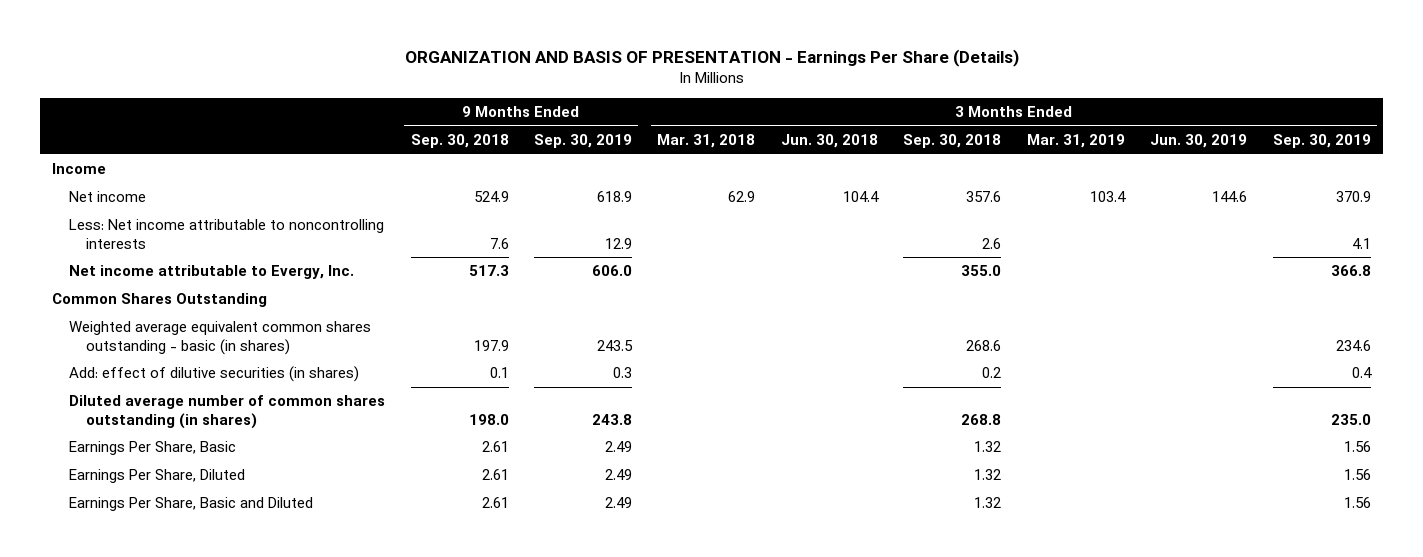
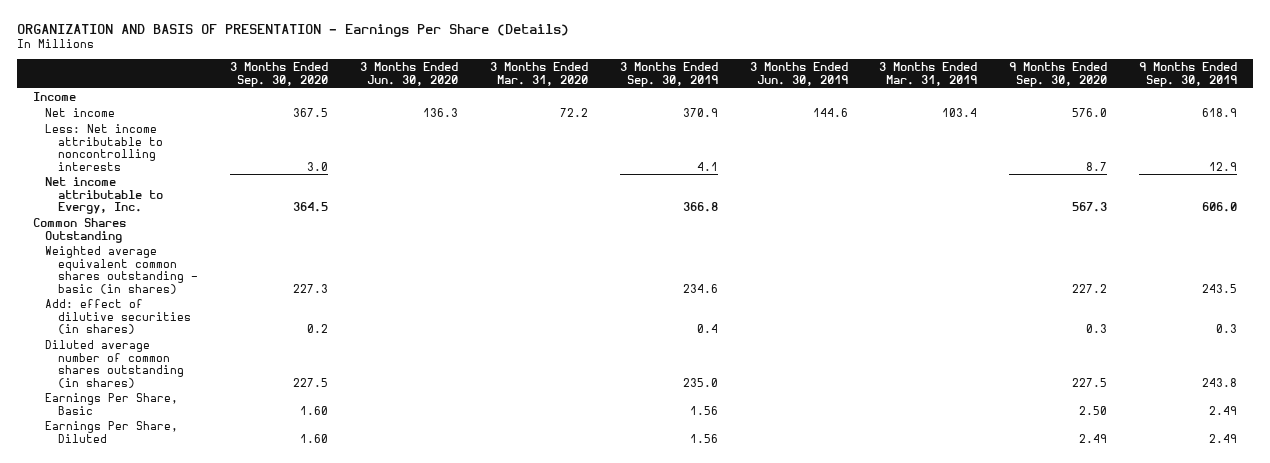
- | 9 Months Ended Sep. 30, 2018 | 9 Months Ended Sep. 30, 2019 | 3 Months Ended Mar. 31, 2018 | 3 Months Ended Jun. 30, 2018 | 3 Months Ended Sep. 30, 2018 | 3 Months Ended Mar. 31, 2019 | 3 Months Ended Jun. 30, 2019 | 3 Months Ended Sep. 30, 2019
+ | 3 Months Ended Sep. 30, 2020 | 3 Months Ended Jun. 30, 2020 | 3 Months Ended Mar. 31, 2020 | 3 Months Ended Sep. 30, 2019 | 3 Months Ended Jun. 30, 2019 | 3 Months Ended Mar. 31, 2019 | 9 Months Ended Sep. 30, 2020 | 9 Months Ended Sep. 30, 2019
- Earnings Per Share, Basic and Diluted | 2.61 | 2.49 | | | 1.32 | | | 1.56

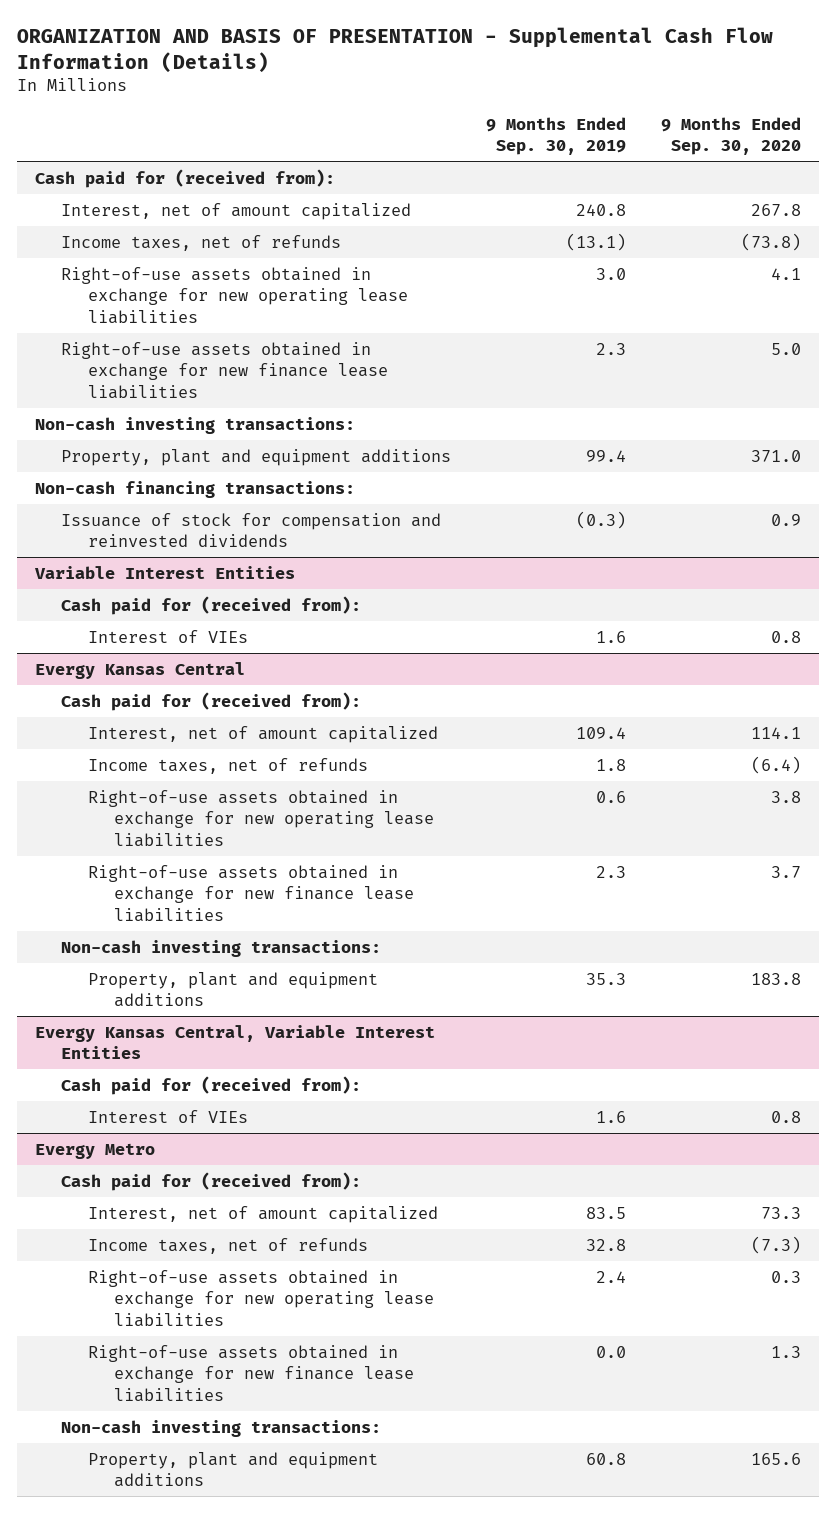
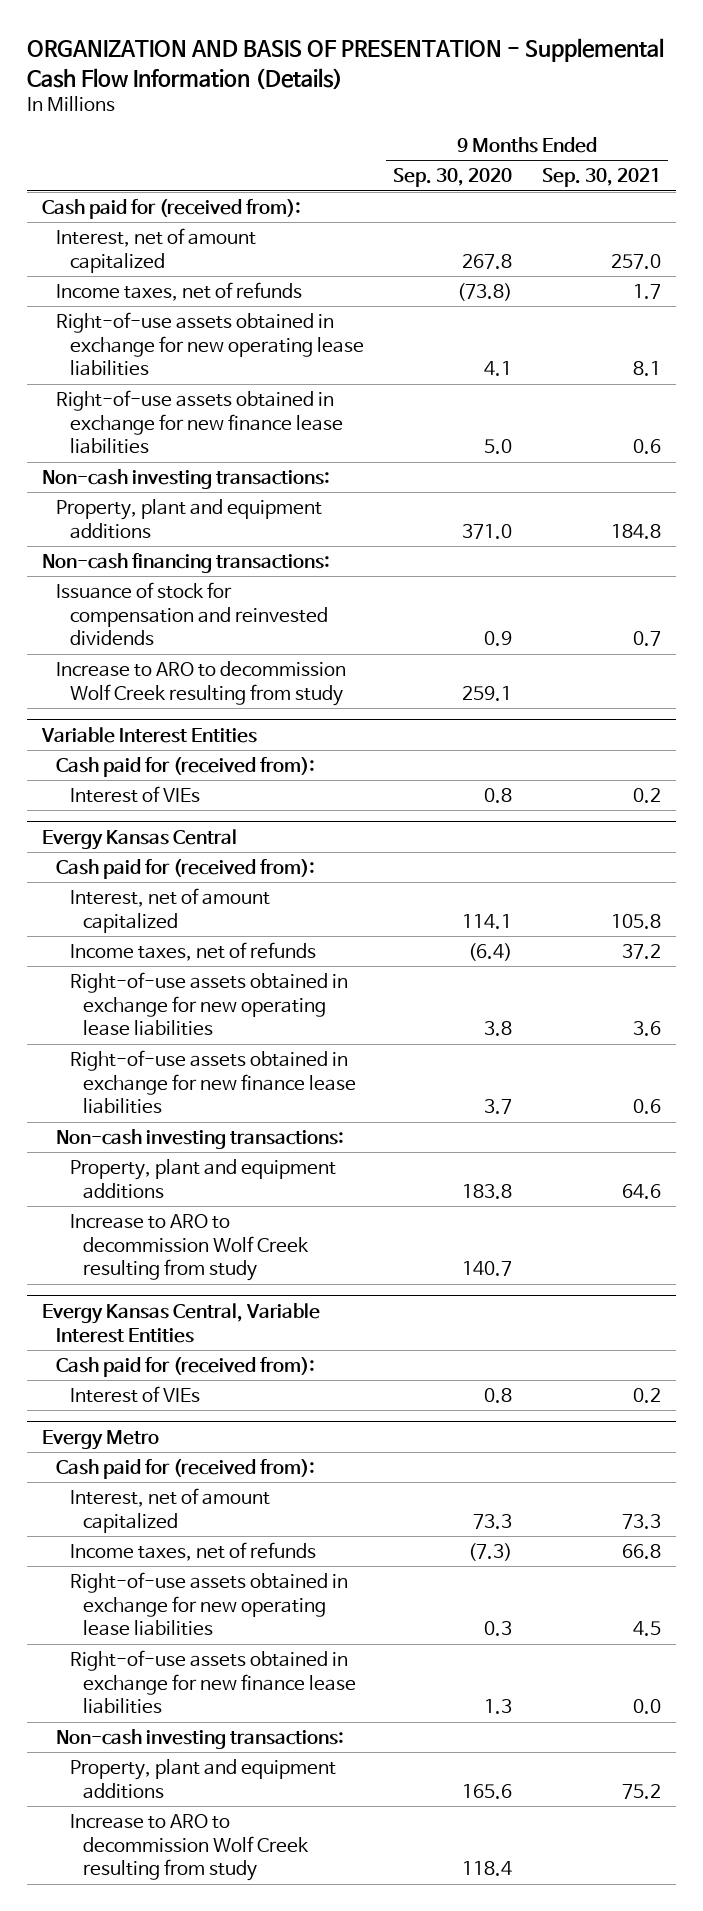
- | 9 Months Ended Sep. 30, 2019 | 9 Months Ended Sep. 30, 2020
+ | 9 Months Ended Sep. 30, 2020 | 9 Months Ended Sep. 30, 2021
+ Increase to ARO to decommission Wolf Creek resulting from study | 259.1 |
@ Evergy Kansas Central
+ Increase to ARO to decommission Wolf Creek resulting from study | 140.7 |
@ Evergy Metro
+ Increase to ARO to decommission Wolf Creek resulting from study | 118.4 |

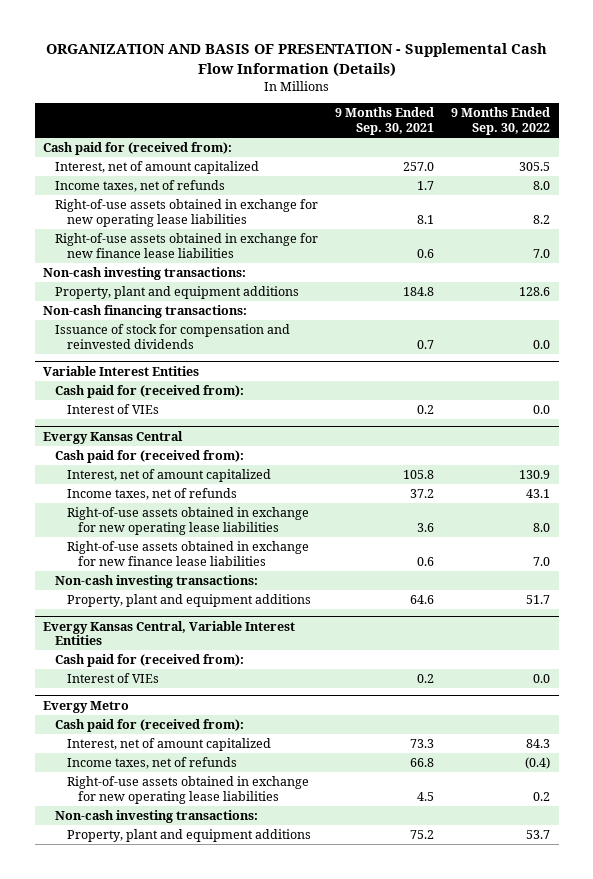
- | 9 Months Ended Sep. 30, 2020 | 9 Months Ended Sep. 30, 2021
+ | 9 Months Ended Sep. 30, 2021 | 9 Months Ended Sep. 30, 2022
- Increase to ARO to decommission Wolf Creek resulting from study | 259.1 |
@ Evergy Kansas Central
- Increase to ARO to decommission Wolf Creek resulting from study | 140.7 |
@ Evergy Metro
- Right-of-use assets obtained in exchange for new finance lease liabilities | 1.3 | 0.0
- Increase to ARO to decommission Wolf Creek resulting from study | 118.4 |

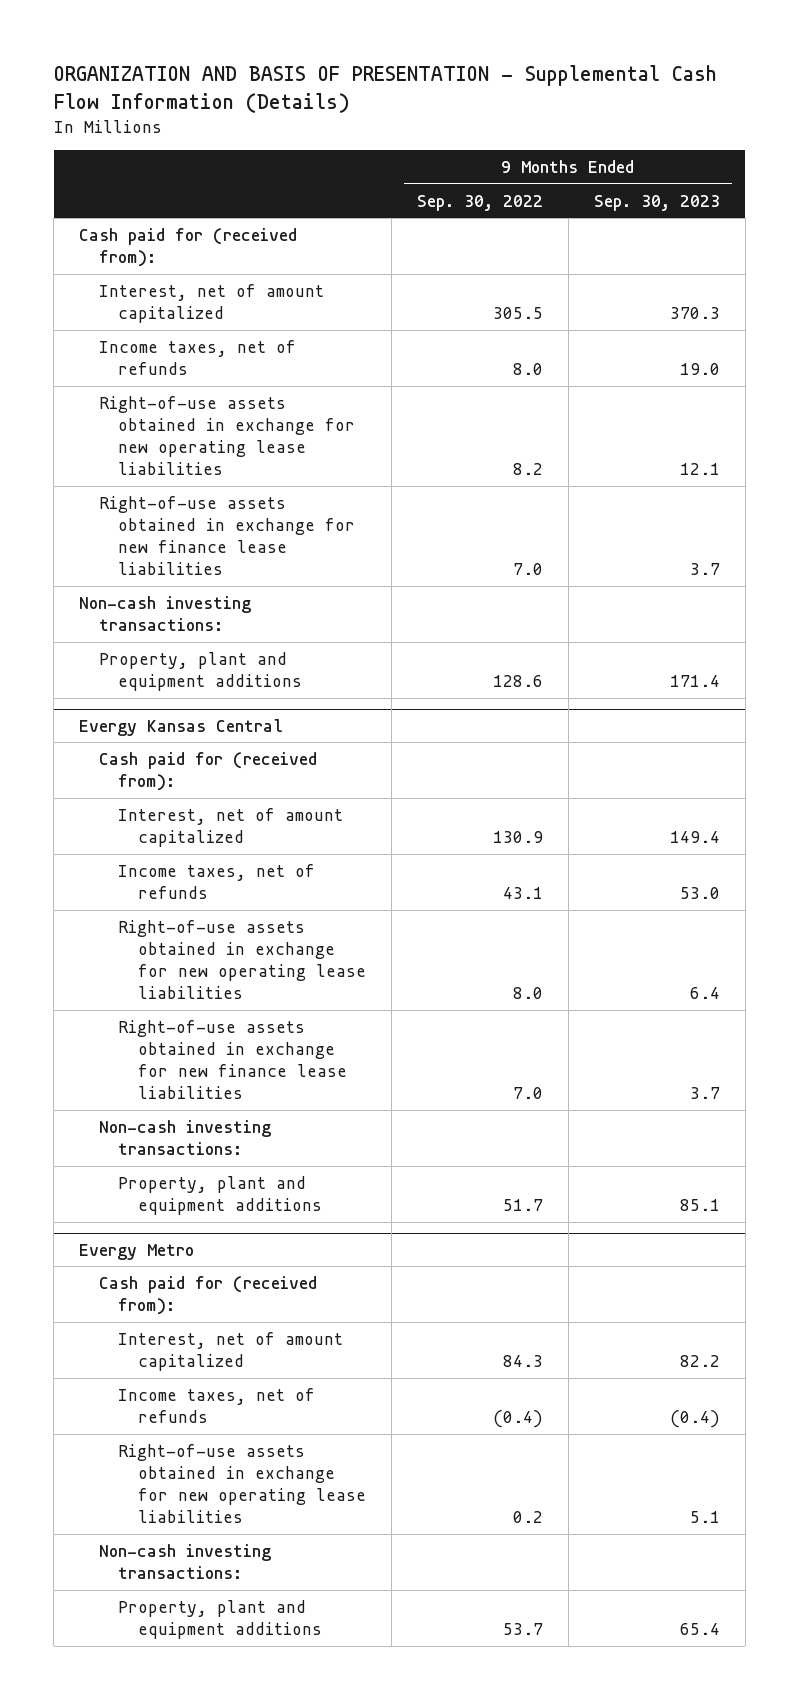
- | 9 Months Ended Sep. 30, 2021 | 9 Months Ended Sep. 30, 2022
+ | 9 Months Ended Sep. 30, 2022 | 9 Months Ended Sep. 30, 2023
- Non-cash financing transactions:
- Issuance of stock for compensation and reinvested dividends | 0.7 | 0.0
- Variable Interest Entities
- Cash paid for (received from):
- Interest of VIEs | 0.2 | 0.0
- Evergy Kansas Central, Variable Interest Entities
- Cash paid for (received from):
- Interest of VIEs | 0.2 | 0.0

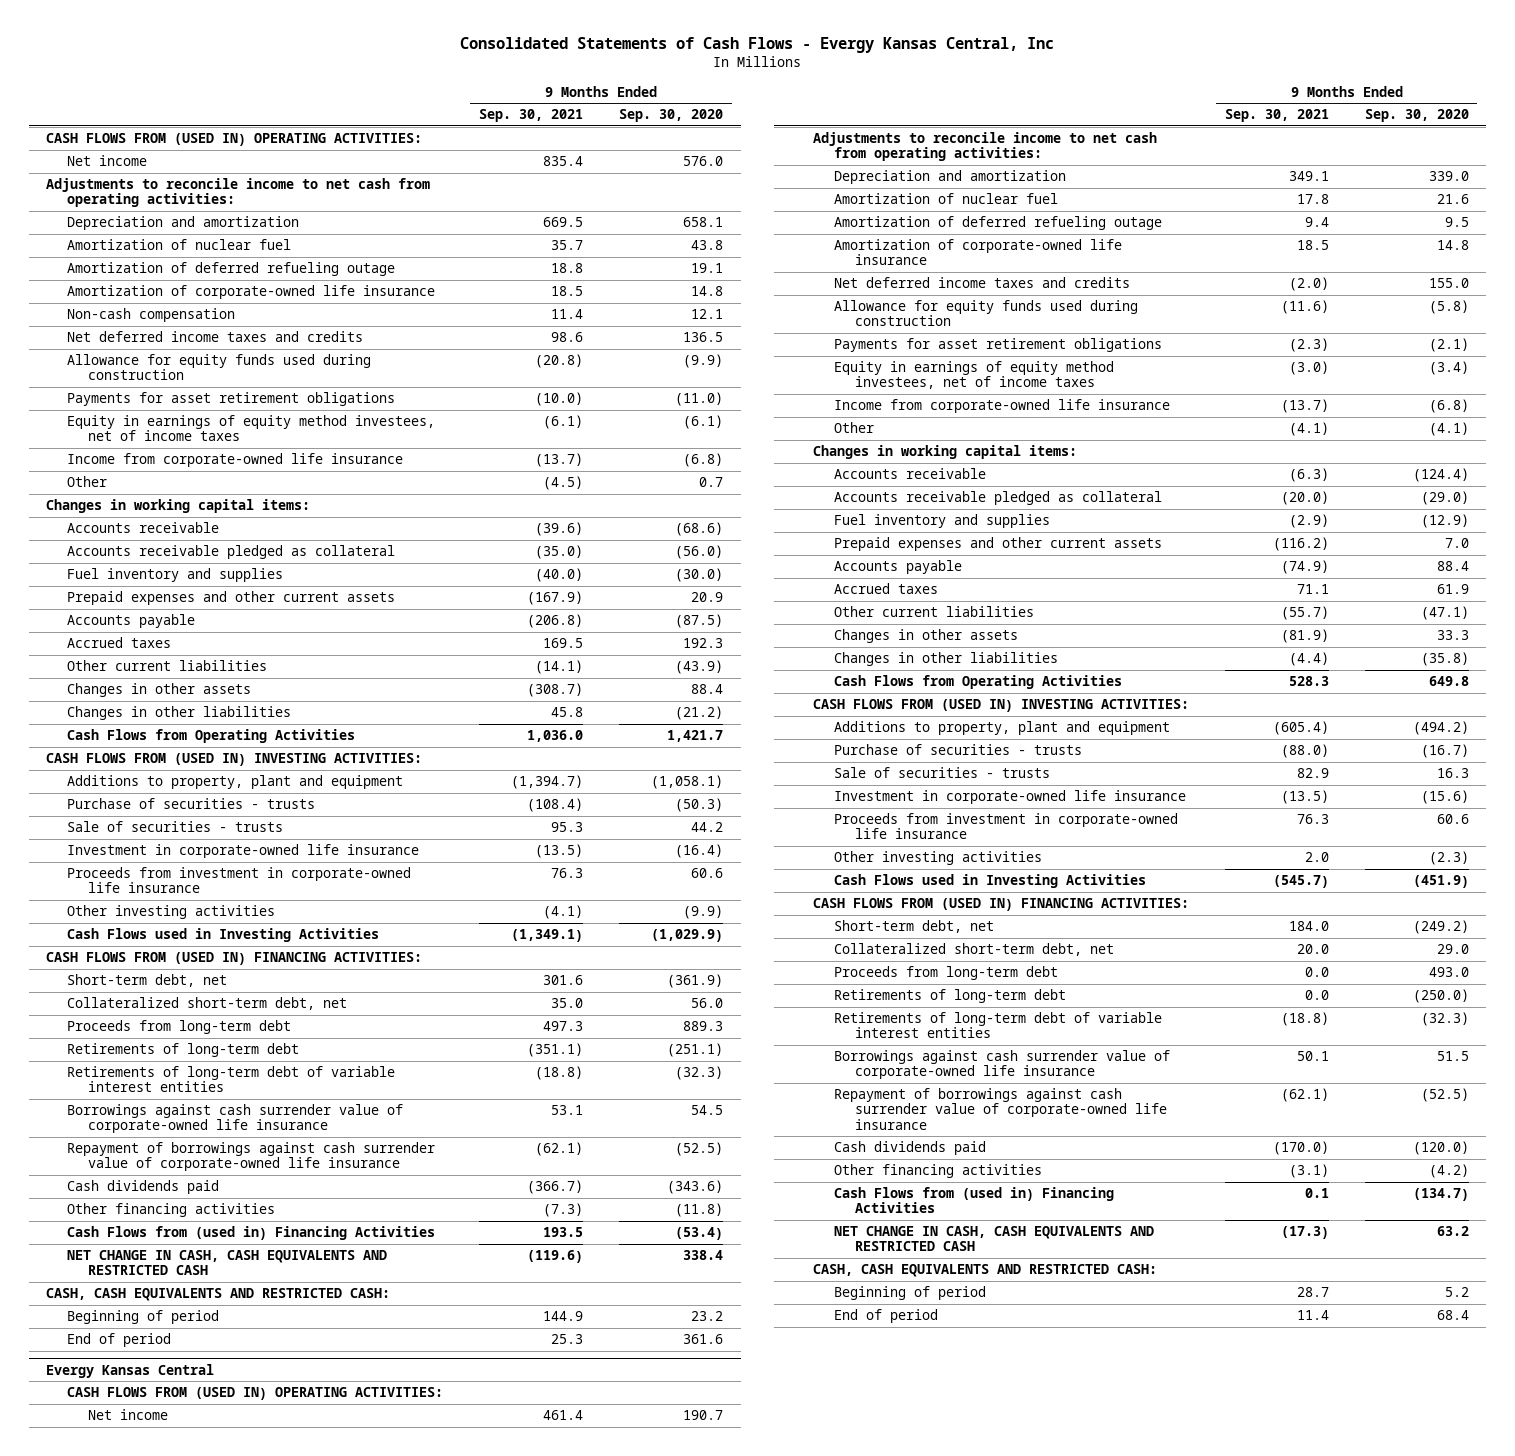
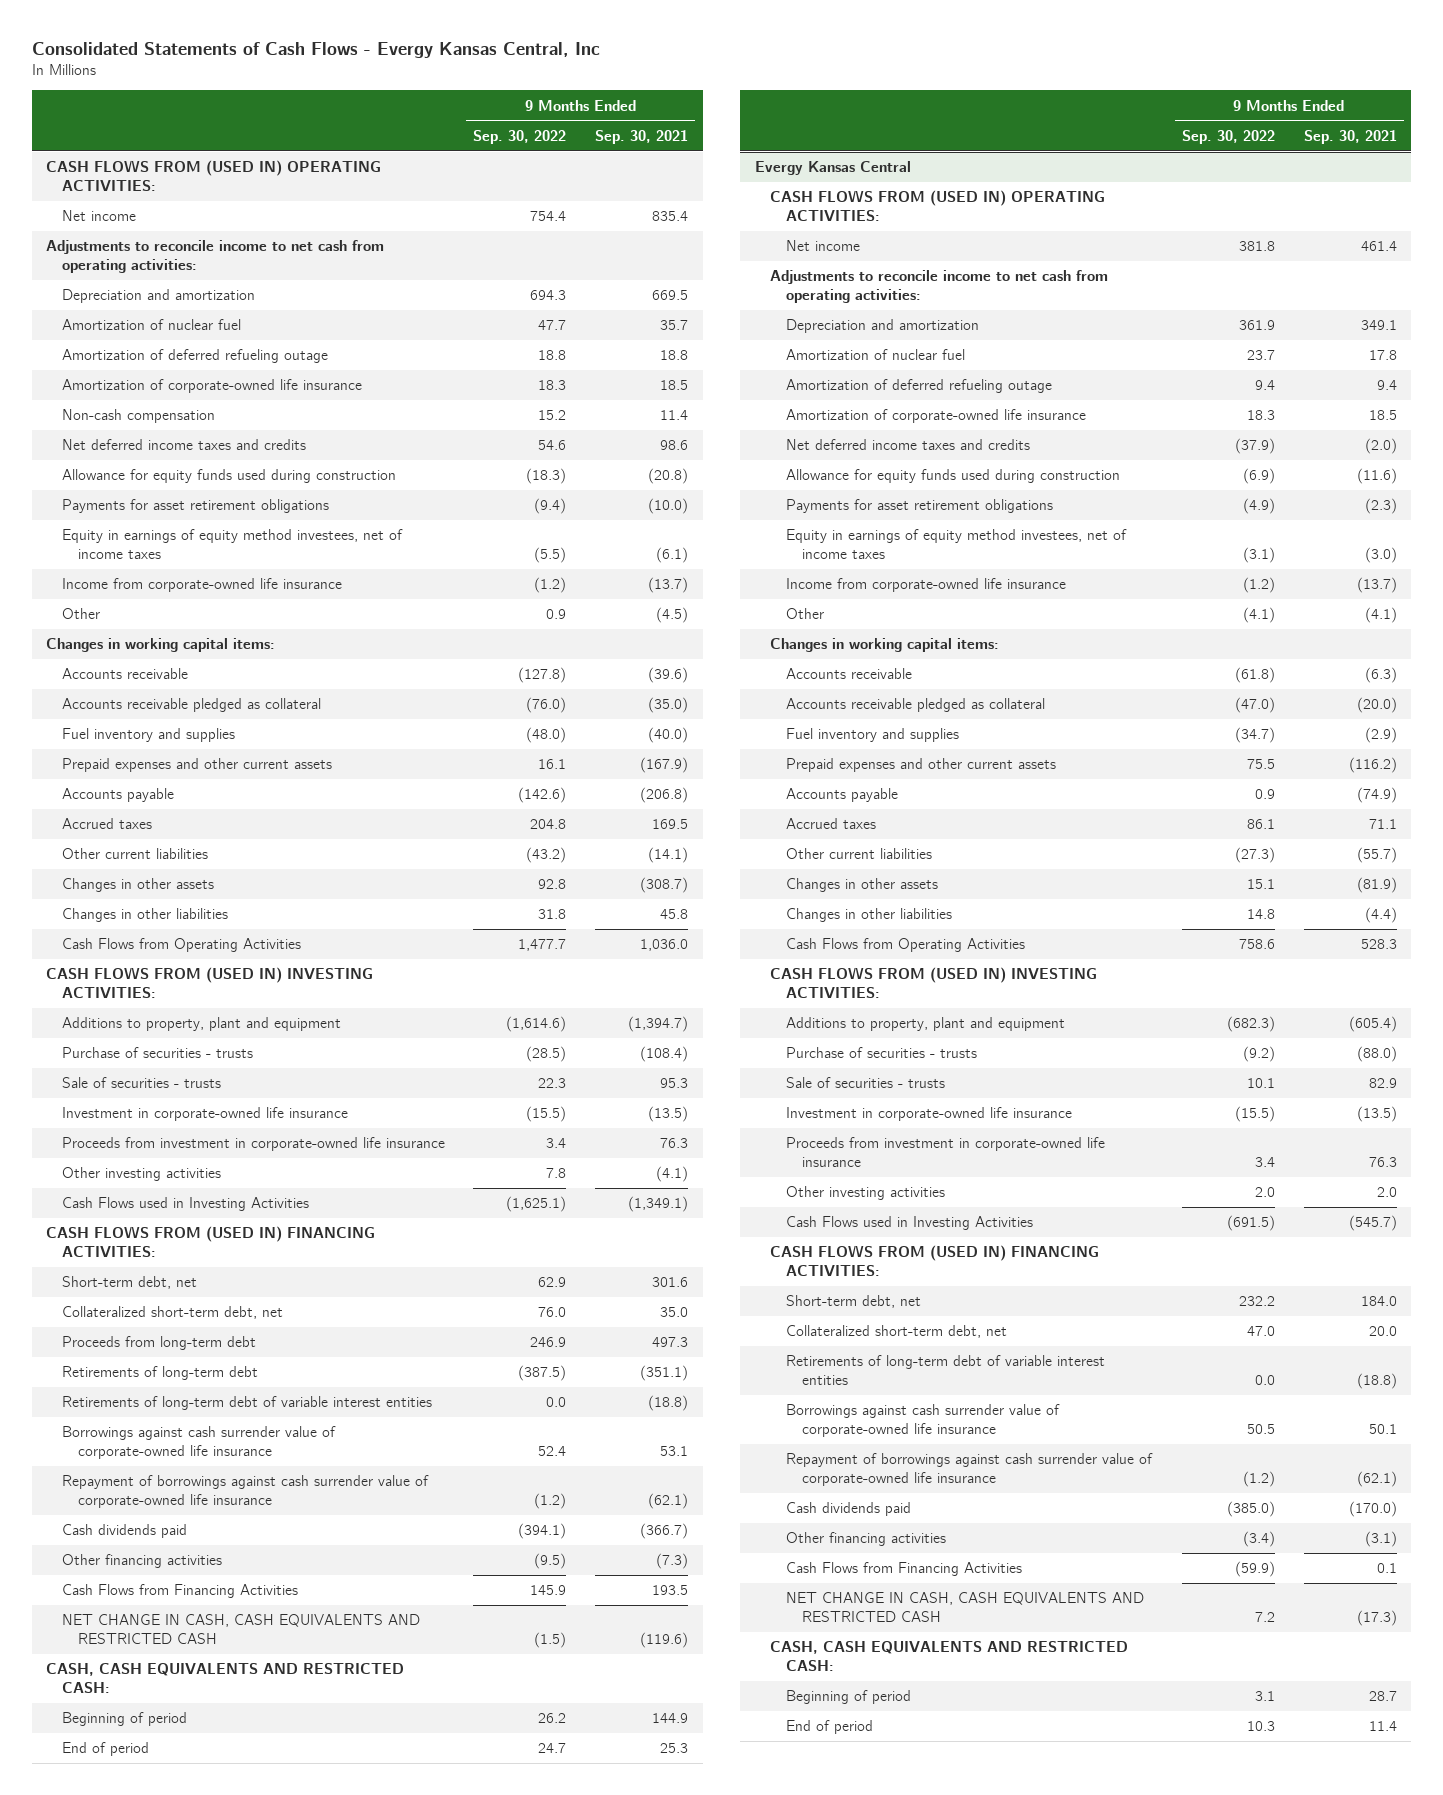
- | 9 Months Ended Sep. 30, 2021 | 9 Months Ended Sep. 30, 2020
+ | 9 Months Ended Sep. 30, 2022 | 9 Months Ended Sep. 30, 2021
- Cash Flows from (used in) Financing Activities | 193.5 | (53.4)
+ Cash Flows from Financing Activities | 145.9 | 193.5
@ Evergy Kansas Central
- Proceeds from long-term debt | 0.0 | 493.0
- Retirements of long-term debt | 0.0 | (250.0)
- Cash Flows from (used in) Financing Activities | 0.1 | (134.7)
+ Cash Flows from Financing Activities | (59.9) | 0.1

